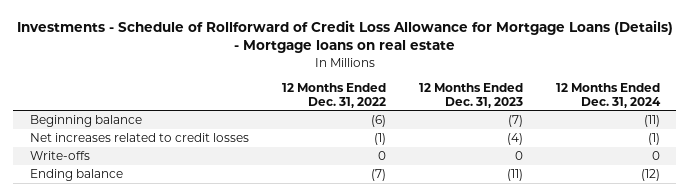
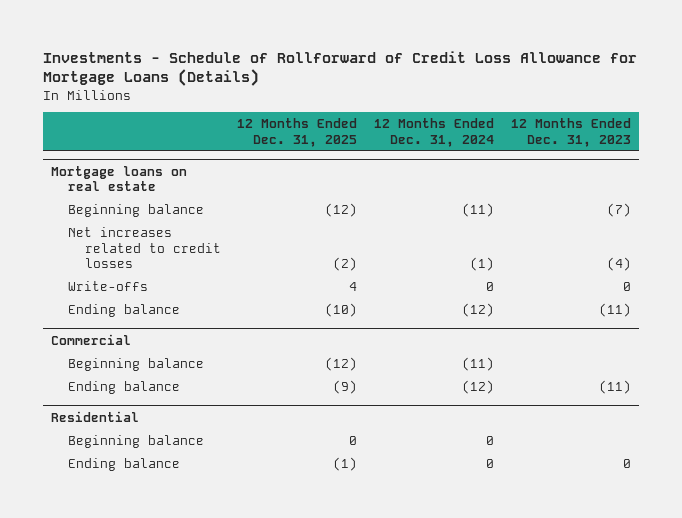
- Investments - Schedule of Rollforward of Credit Loss Allowance for Mortgage Loans (Details) - Mortgage loans on real estate
+ Investments - Schedule of Rollforward of Credit Loss Allowance for Mortgage Loans (Details)
- | 12 Months Ended Dec. 31, 2022 | 12 Months Ended Dec. 31, 2023 | 12 Months Ended Dec. 31, 2024
+ | 12 Months Ended Dec. 31, 2025 | 12 Months Ended Dec. 31, 2024 | 12 Months Ended Dec. 31, 2023
+ Mortgage loans on real estate
+ Commercial
+ Beginning balance | (12) | (11) |
+ Ending balance | (9) | (12) | (11)
+ Residential
+ Beginning balance | 0 | 0 |
+ Ending balance | (1) | 0 | 0

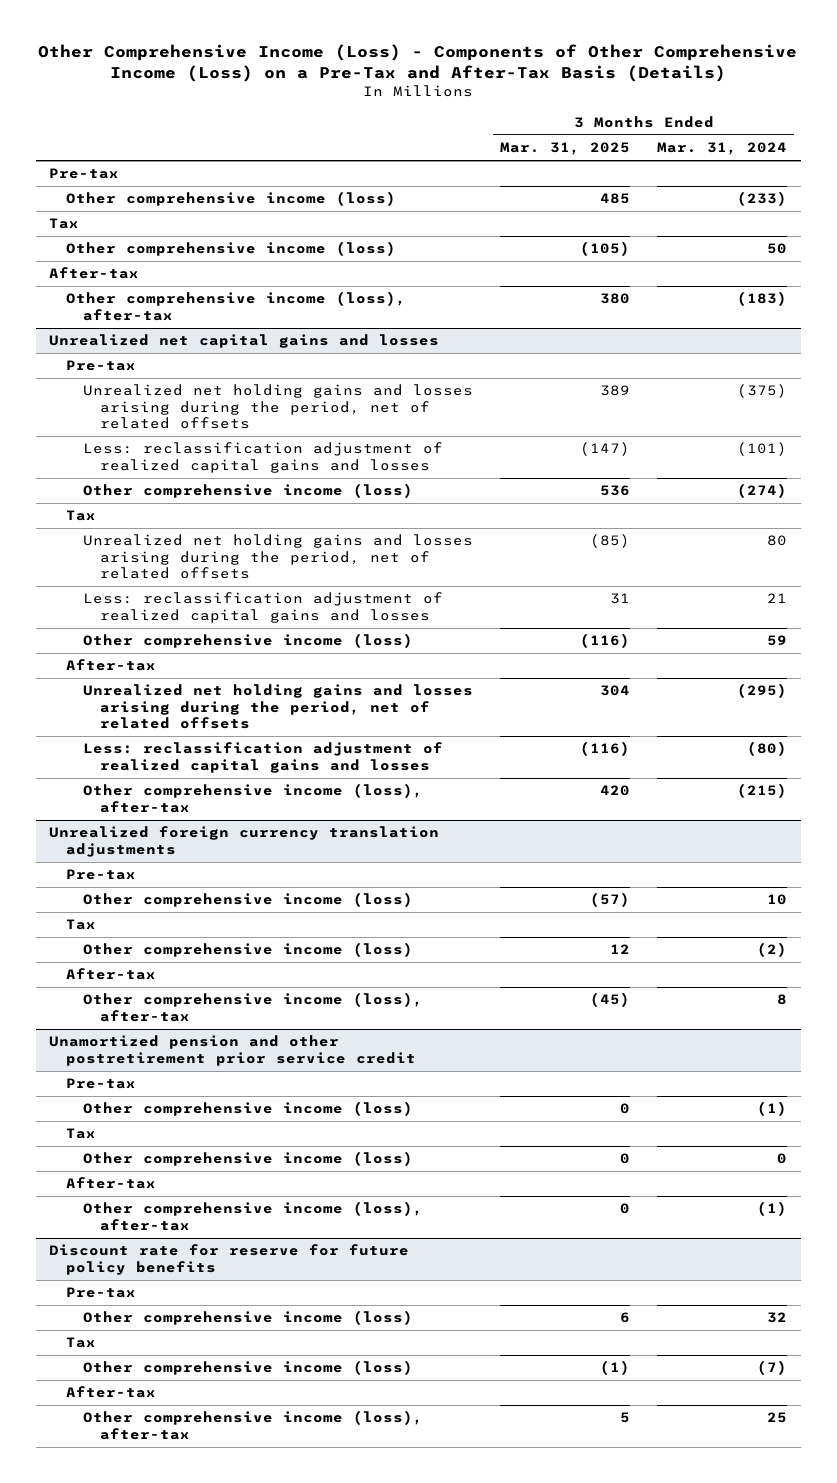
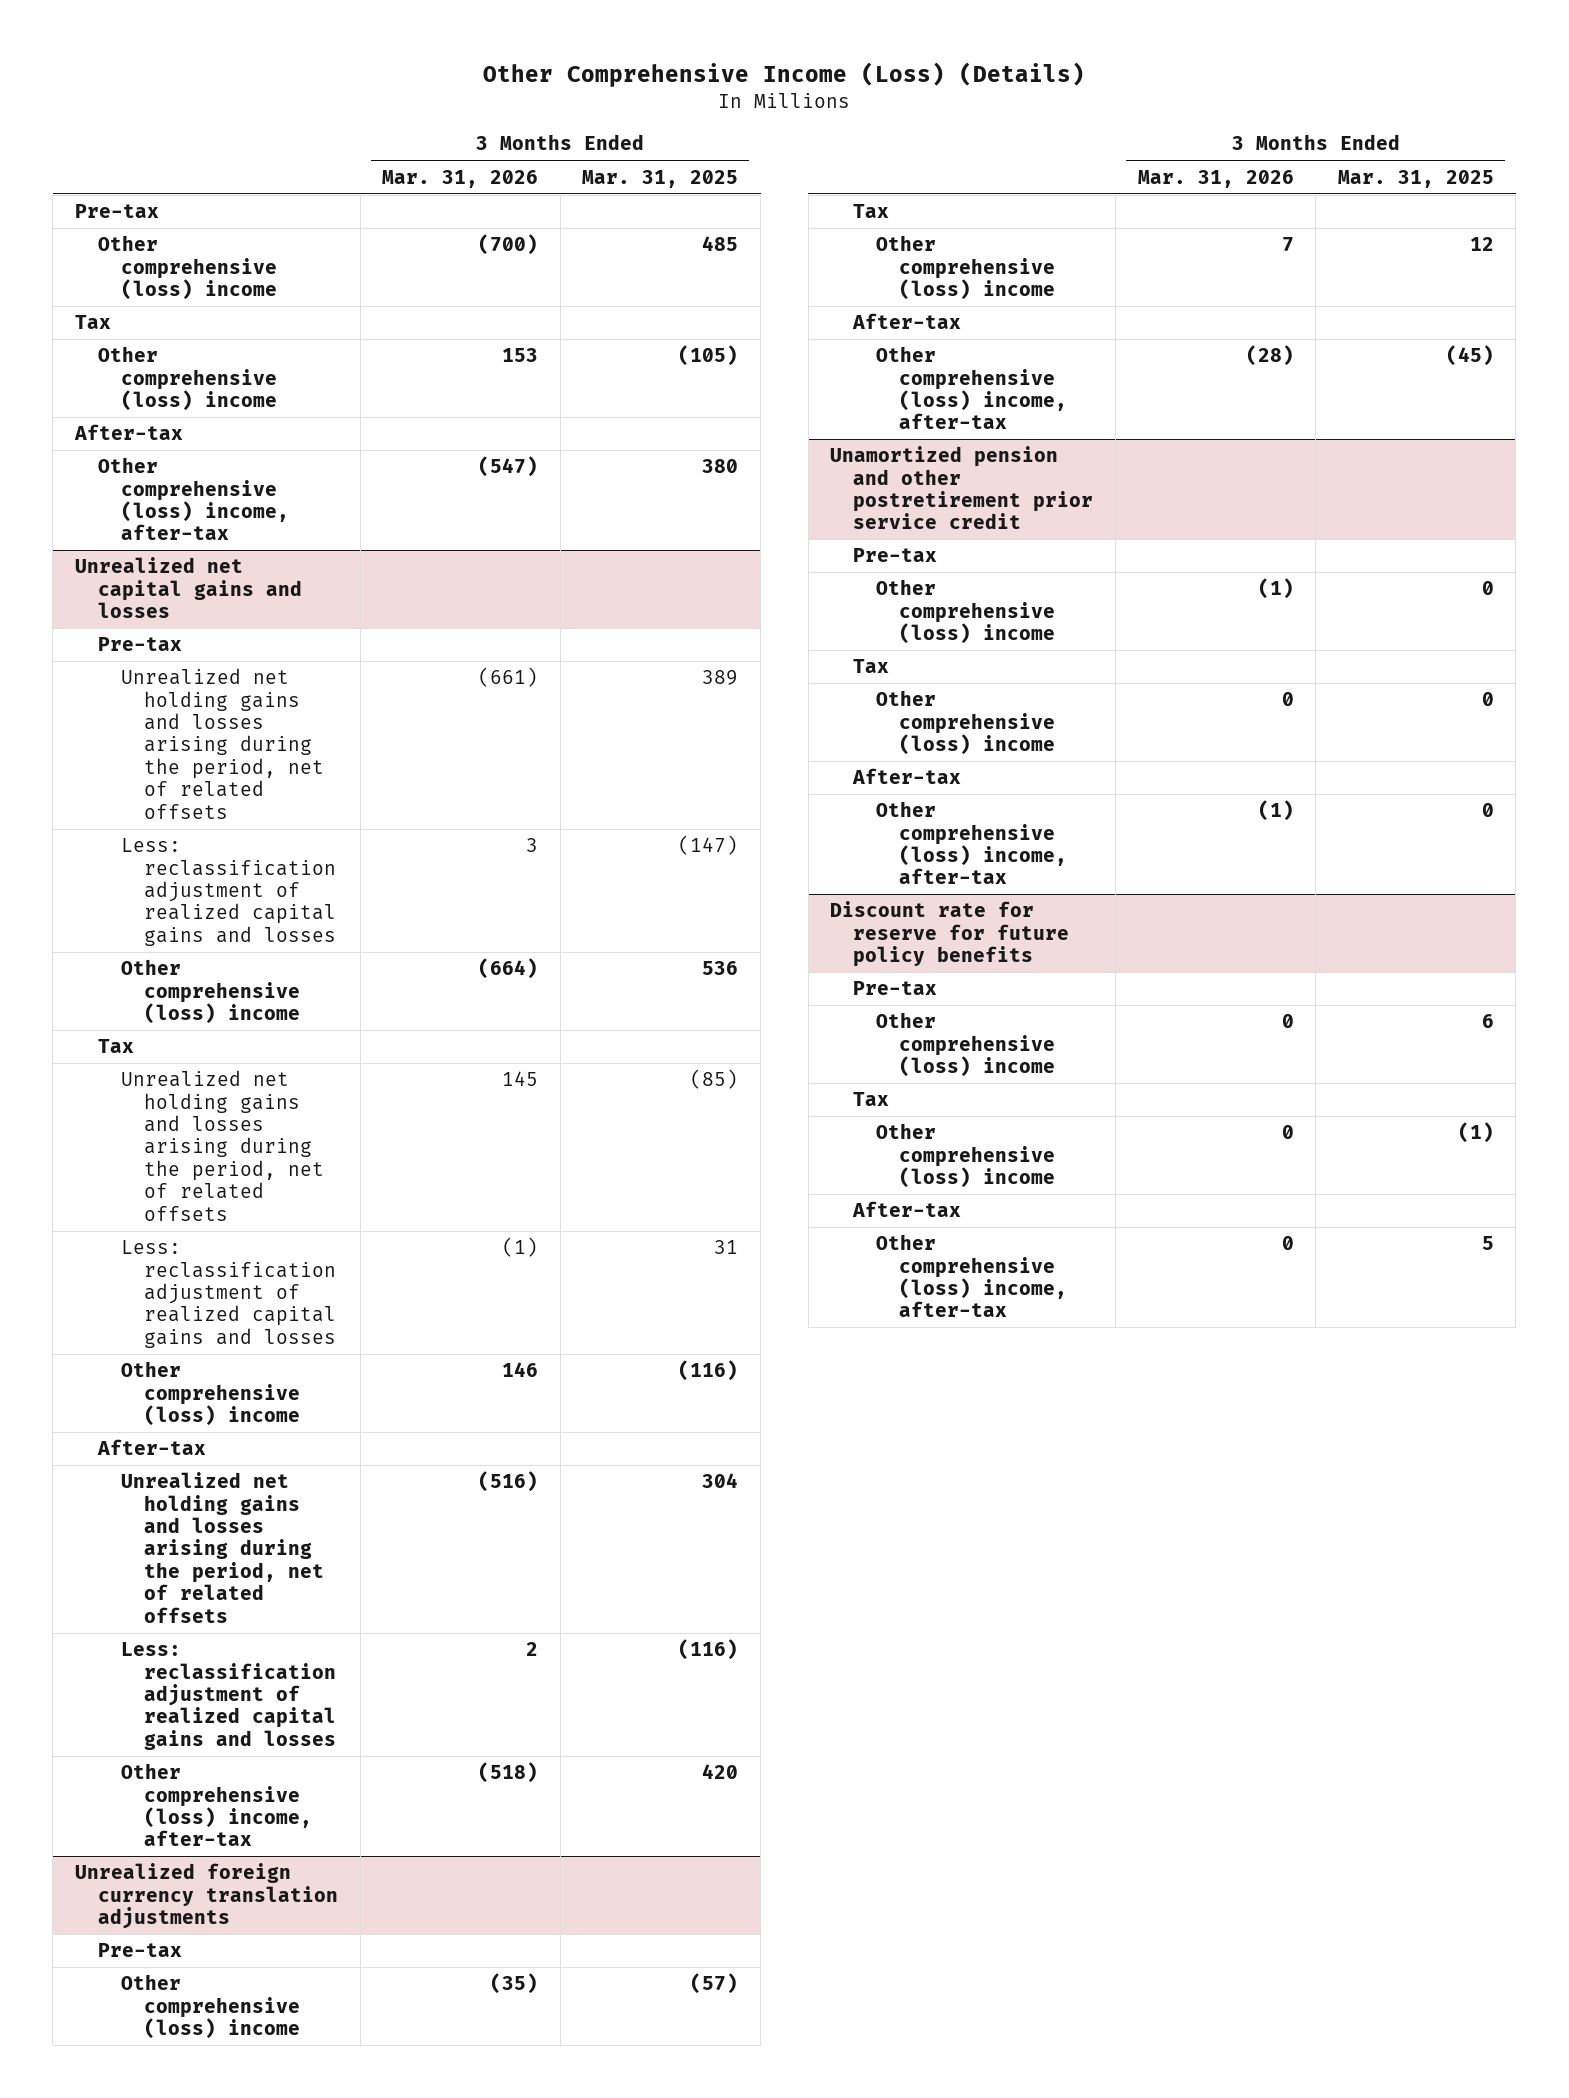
- Other Comprehensive Income (Loss) - Components of Other Comprehensive Income (Loss) on a Pre-Tax and After-Tax Basis (Details)
+ Other Comprehensive Income (Loss) (Details)
- | 3 Months Ended Mar. 31, 2025 | 3 Months Ended Mar. 31, 2024
+ | 3 Months Ended Mar. 31, 2026 | 3 Months Ended Mar. 31, 2025
- Other comprehensive income (loss) | 485 | (233)
+ Other comprehensive (loss) income | (700) | 485
- Other comprehensive income (loss) | (105) | 50
+ Other comprehensive (loss) income | 153 | (105)
- Other comprehensive income (loss), after-tax | 380 | (183)
+ Other comprehensive (loss) income, after-tax | (547) | 380
@ Unrealized net capital gains and losses
- Other comprehensive income (loss) | 536 | (274)
+ Other comprehensive (loss) income | (664) | 536
- Other comprehensive income (loss) | (116) | 59
+ Other comprehensive (loss) income | 146 | (116)
- Other comprehensive income (loss), after-tax | 420 | (215)
+ Other comprehensive (loss) income, after-tax | (518) | 420
@ Unrealized foreign currency translation adjustments
- Other comprehensive income (loss) | (57) | 10
+ Other comprehensive (loss) income | (35) | (57)
- Other comprehensive income (loss) | 12 | (2)
+ Other comprehensive (loss) income | 7 | 12
- Other comprehensive income (loss), after-tax | (45) | 8
+ Other comprehensive (loss) income, after-tax | (28) | (45)
@ Unamortized pension and other postretirement prior service credit
- Other comprehensive income (loss) | 0 | (1)
+ Other comprehensive (loss) income | (1) | 0
- Other comprehensive income (loss) | 0 | 0
+ Other comprehensive (loss) income | 0 | 0
- Other comprehensive income (loss), after-tax | 0 | (1)
+ Other comprehensive (loss) income, after-tax | (1) | 0
@ Discount rate for reserve for future policy benefits
- Other comprehensive income (loss) | 6 | 32
+ Other comprehensive (loss) income | 0 | 6
- Other comprehensive income (loss) | (1) | (7)
+ Other comprehensive (loss) income | 0 | (1)
- Other comprehensive income (loss), after-tax | 5 | 25
+ Other comprehensive (loss) income, after-tax | 0 | 5

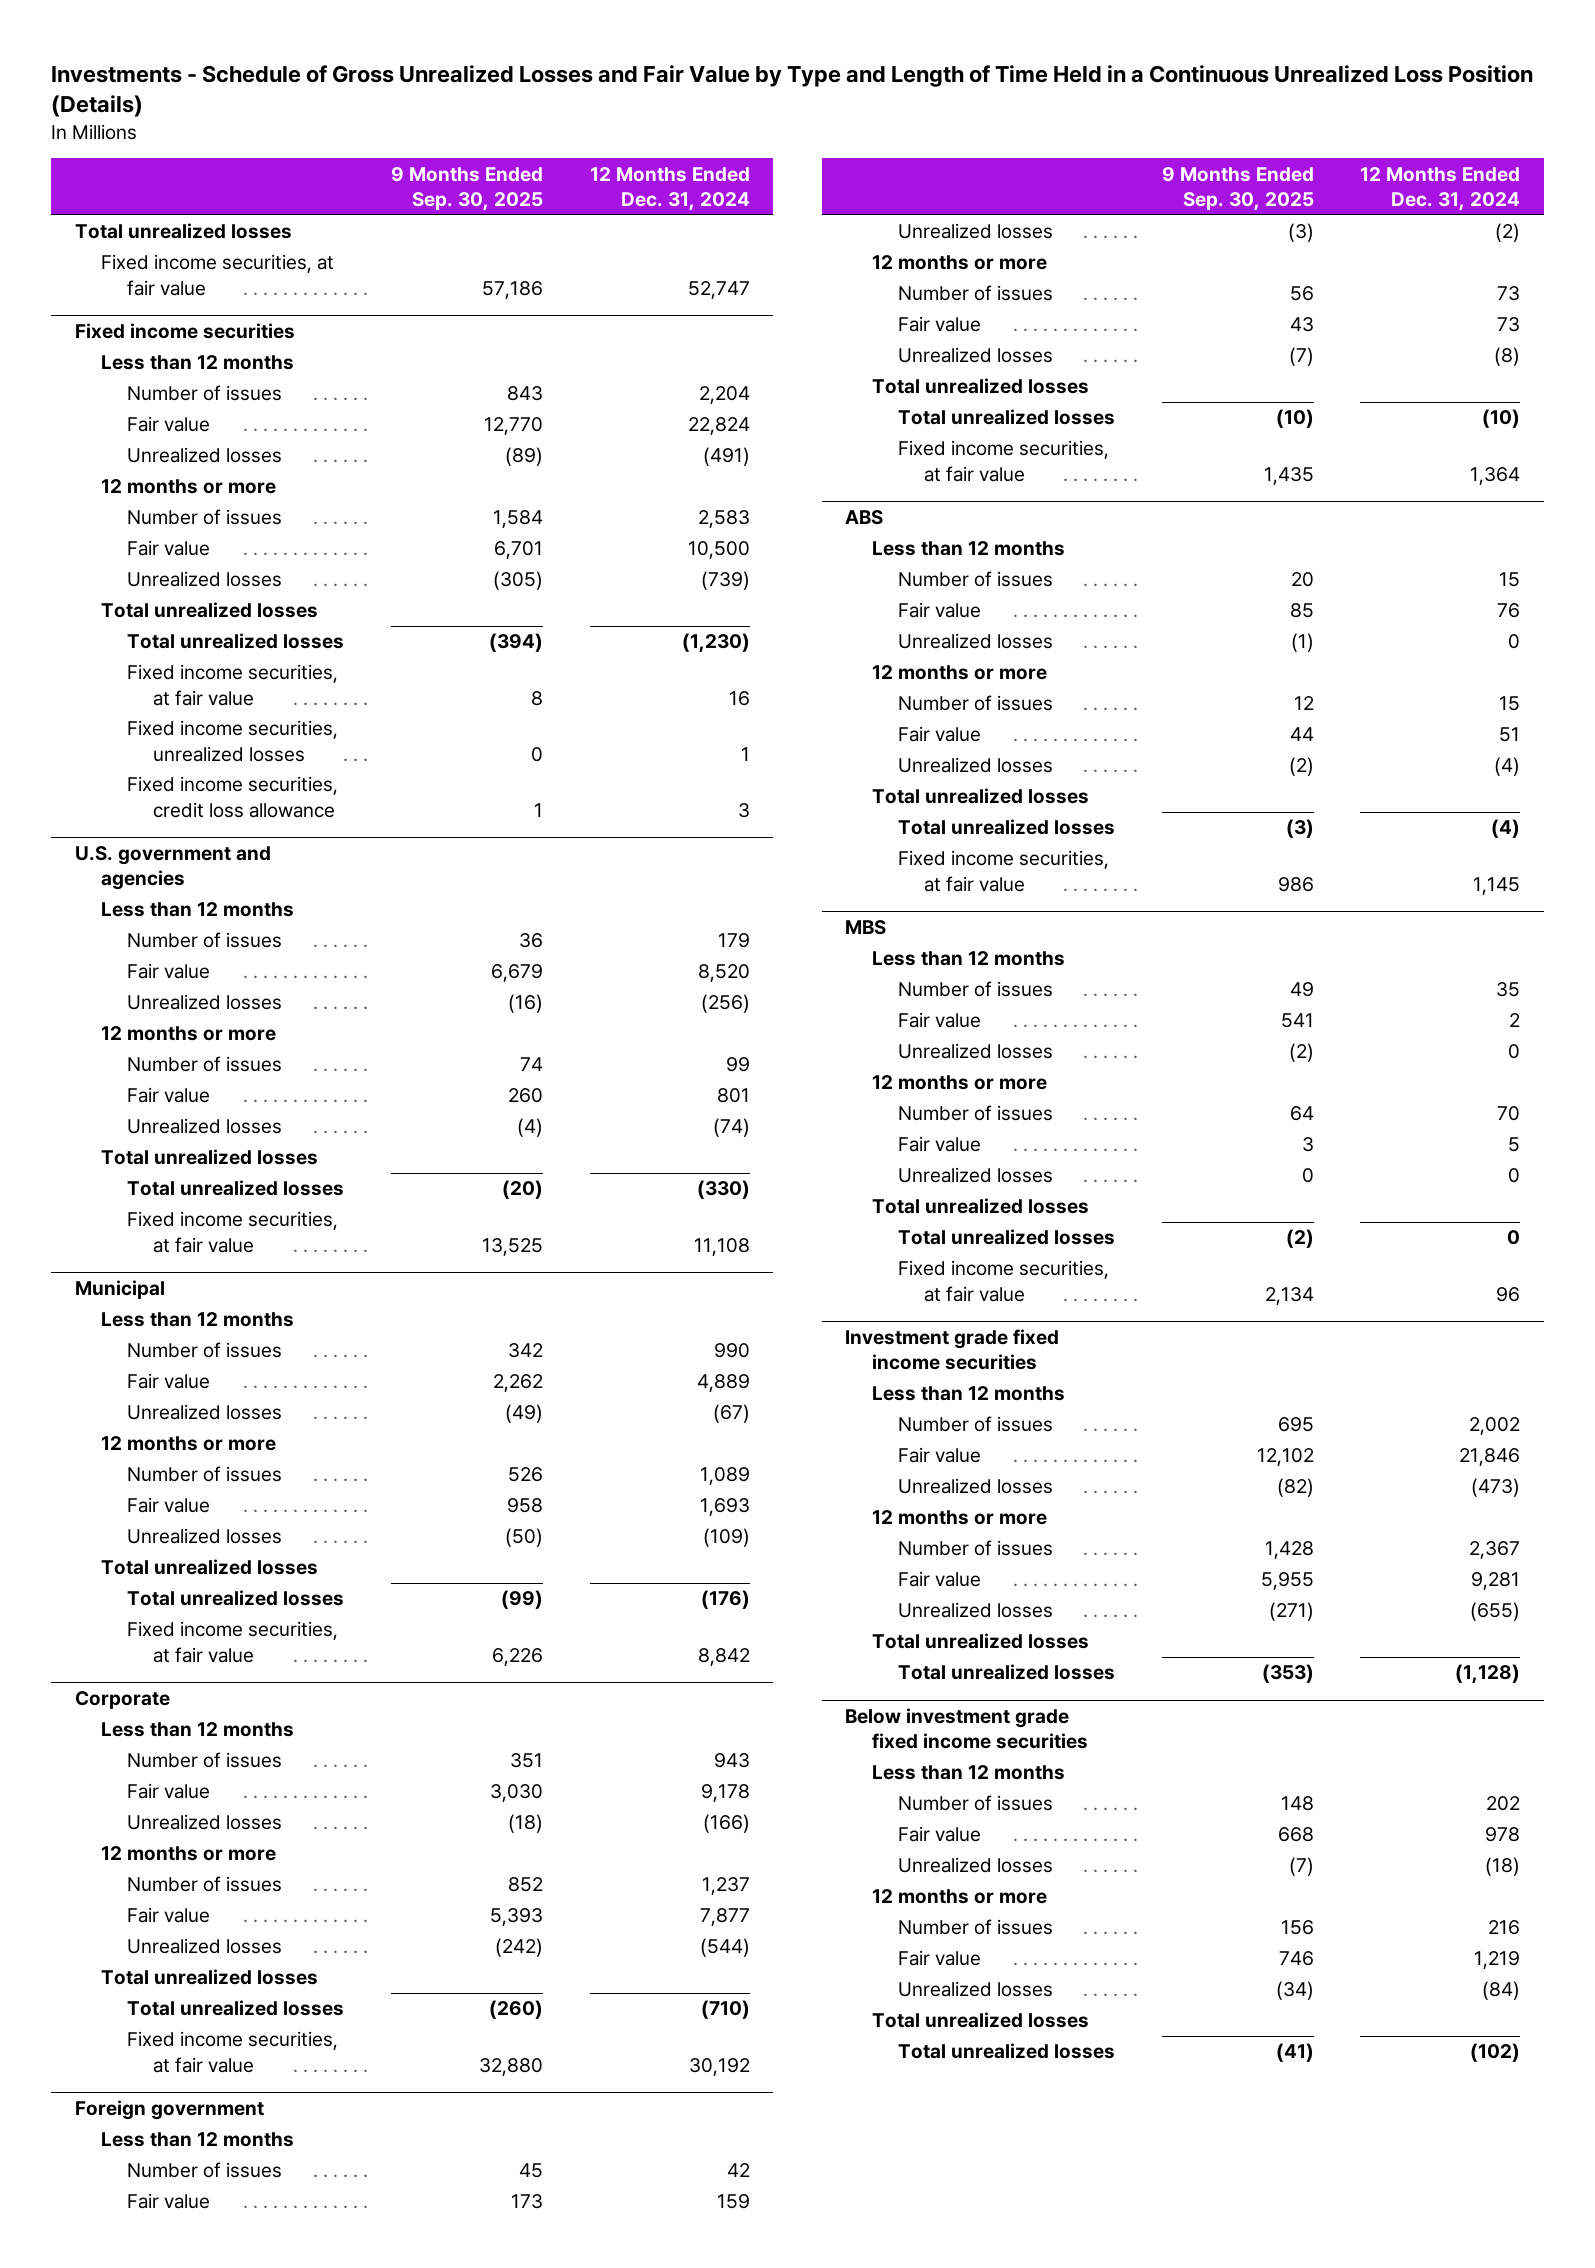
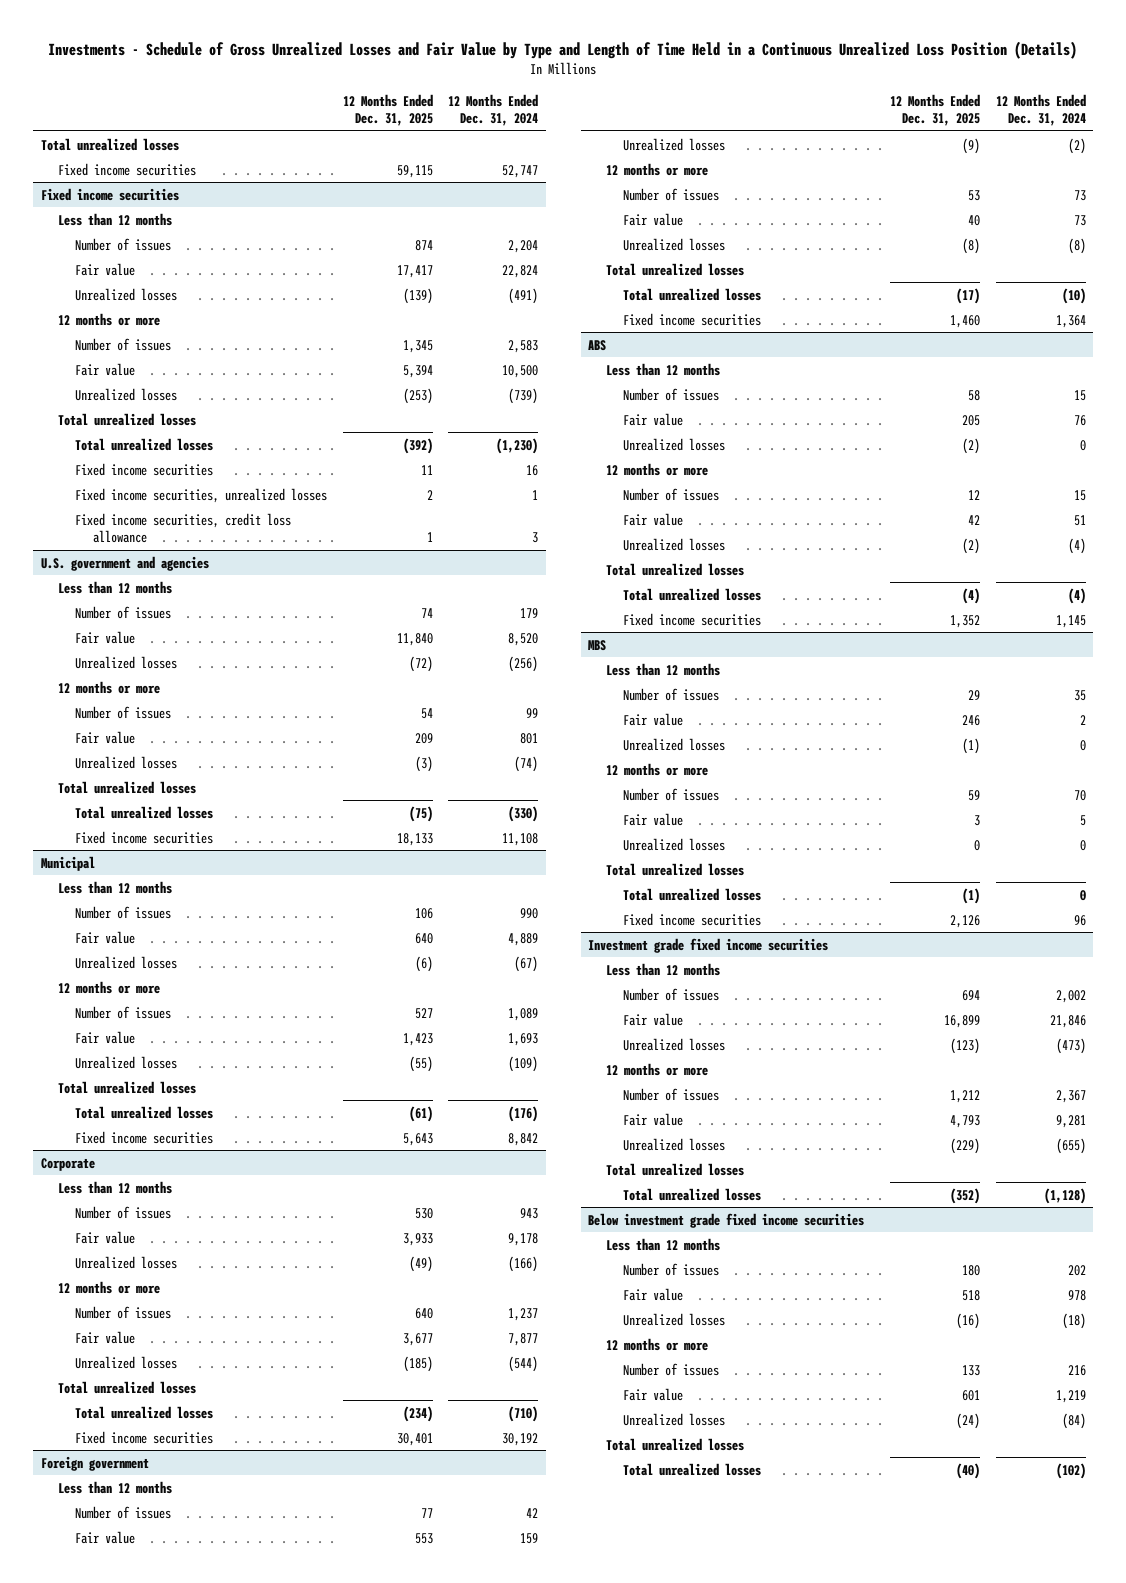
- | 9 Months Ended Sep. 30, 2025 | 12 Months Ended Dec. 31, 2024
+ | 12 Months Ended Dec. 31, 2025 | 12 Months Ended Dec. 31, 2024
- Fixed income securities, at fair value | 57,186 | 52,747
+ Fixed income securities | 59,115 | 52,747
@ Fixed income securities
- Fixed income securities, at fair value | 8 | 16
+ Fixed income securities | 11 | 16
@ U.S. government and agencies
- Fixed income securities, at fair value | 13,525 | 11,108
+ Fixed income securities | 18,133 | 11,108
@ Municipal
- Fixed income securities, at fair value | 6,226 | 8,842
+ Fixed income securities | 5,643 | 8,842
@ Corporate
- Fixed income securities, at fair value | 32,880 | 30,192
+ Fixed income securities | 30,401 | 30,192
@ Foreign government
- Fixed income securities, at fair value | 1,435 | 1,364
+ Fixed income securities | 1,460 | 1,364
@ ABS
- Fixed income securities, at fair value | 986 | 1,145
+ Fixed income securities | 1,352 | 1,145
@ MBS
- Fixed income securities, at fair value | 2,134 | 96
+ Fixed income securities | 2,126 | 96

